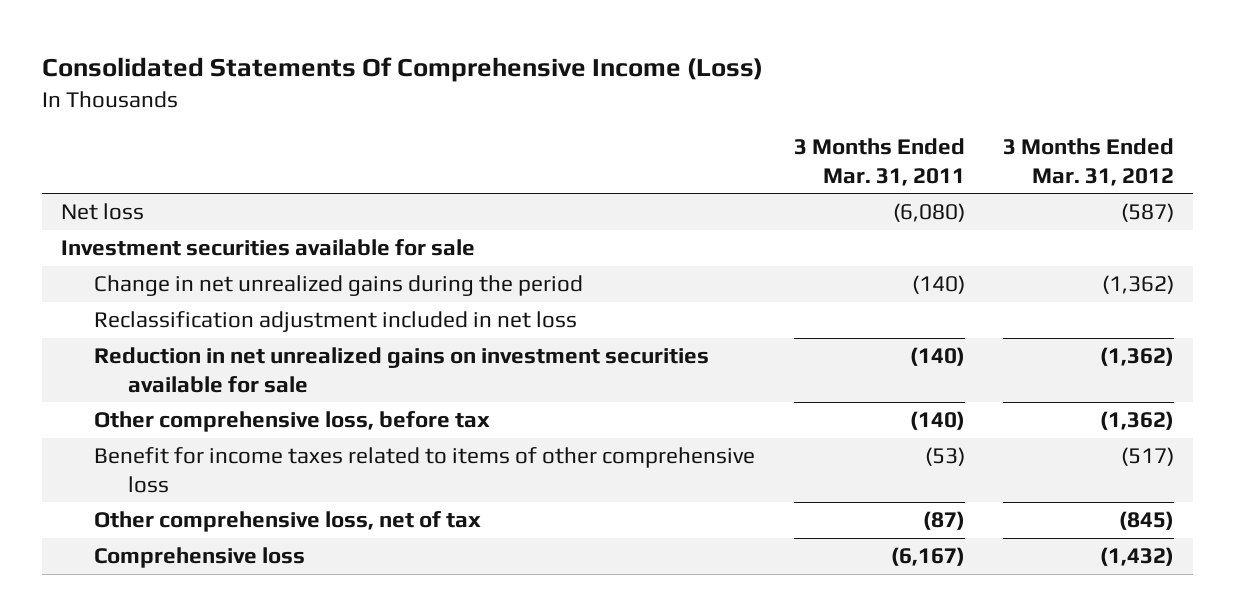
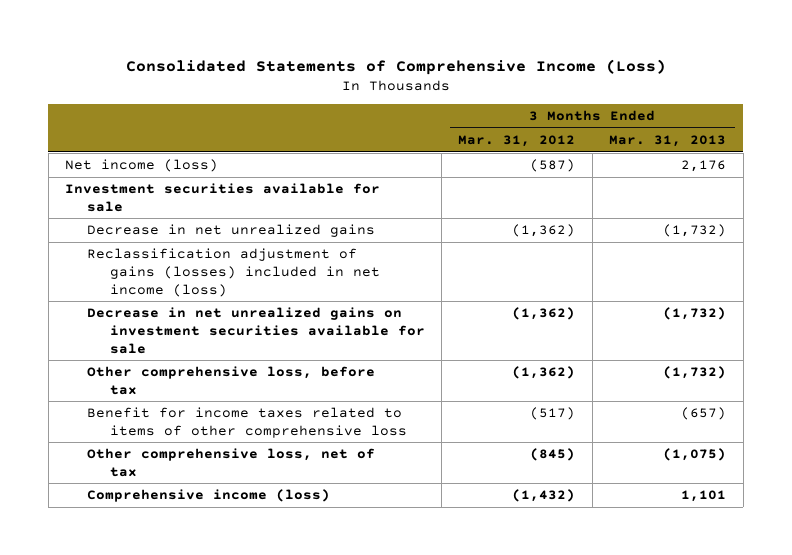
- Consolidated Statements Of Comprehensive Income (Loss)
+ Consolidated Statements of Comprehensive Income (Loss)
- | 3 Months Ended Mar. 31, 2011 | 3 Months Ended Mar. 31, 2012
+ | 3 Months Ended Mar. 31, 2012 | 3 Months Ended Mar. 31, 2013
- Net loss | (6,080) | (587)
+ Net income (loss) | (587) | 2,176
- Change in net unrealized gains during the period | (140) | (1,362)
- Reclassification adjustment included in net loss
- Reduction in net unrealized gains on investment securities available for sale | (140) | (1,362)
+ Decrease in net unrealized gains | (1,362) | (1,732)
+ Reclassification adjustment of gains (losses) included in net income (loss)
+ Decrease in net unrealized gains on investment securities available for sale | (1,362) | (1,732)
- Comprehensive loss | (6,167) | (1,432)
+ Comprehensive income (loss) | (1,432) | 1,101

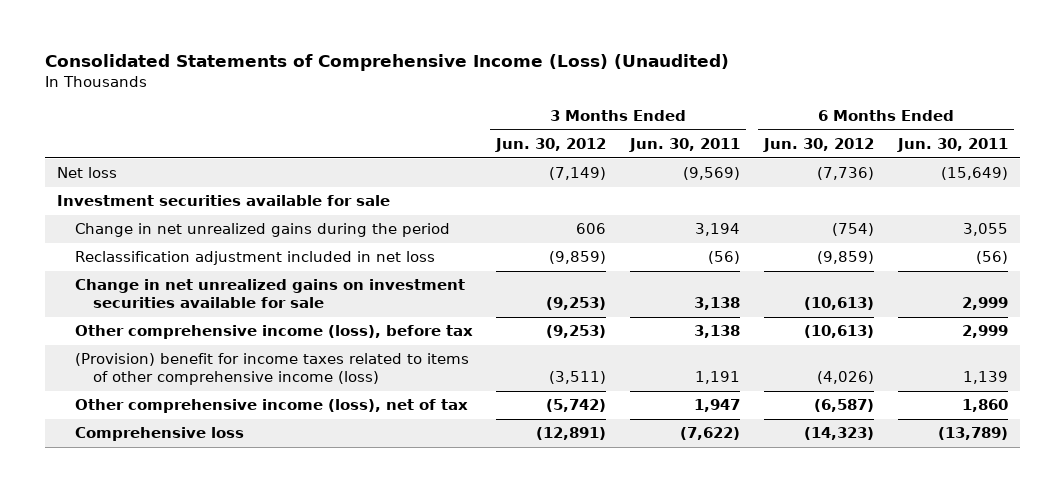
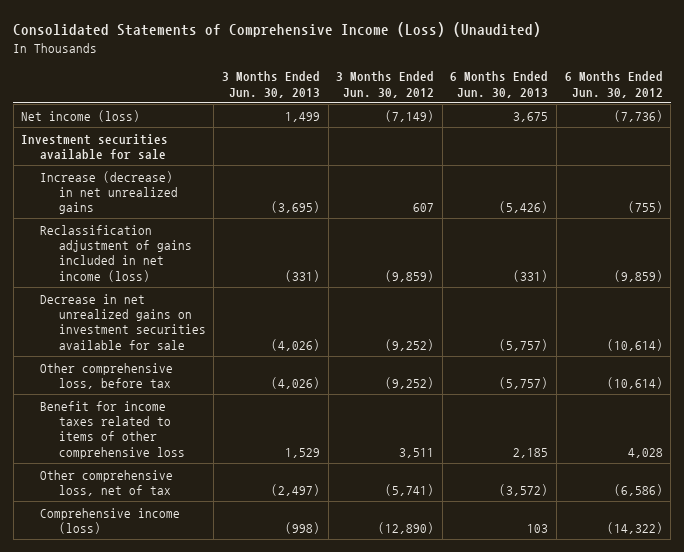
- | 3 Months Ended Jun. 30, 2012 | 3 Months Ended Jun. 30, 2011 | 6 Months Ended Jun. 30, 2012 | 6 Months Ended Jun. 30, 2011
+ | 3 Months Ended Jun. 30, 2013 | 3 Months Ended Jun. 30, 2012 | 6 Months Ended Jun. 30, 2013 | 6 Months Ended Jun. 30, 2012
- Net loss | (7,149) | (9,569) | (7,736) | (15,649)
+ Net income (loss) | 1,499 | (7,149) | 3,675 | (7,736)
- Change in net unrealized gains during the period | 606 | 3,194 | (754) | 3,055
- Reclassification adjustment included in net loss | (9,859) | (56) | (9,859) | (56)
- Change in net unrealized gains on investment securities available for sale | (9,253) | 3,138 | (10,613) | 2,999
- Other comprehensive income (loss), before tax | (9,253) | 3,138 | (10,613) | 2,999
- (Provision) benefit for income taxes related to items of other comprehensive income (loss) | (3,511) | 1,191 | (4,026) | 1,139
- Other comprehensive income (loss), net of tax | (5,742) | 1,947 | (6,587) | 1,860
- Comprehensive loss | (12,891) | (7,622) | (14,323) | (13,789)
+ Increase (decrease) in net unrealized gains | (3,695) | 607 | (5,426) | (755)
+ Reclassification adjustment of gains included in net income (loss) | (331) | (9,859) | (331) | (9,859)
+ Decrease in net unrealized gains on investment securities available for sale | (4,026) | (9,252) | (5,757) | (10,614)
+ Other comprehensive loss, before tax | (4,026) | (9,252) | (5,757) | (10,614)
+ Benefit for income taxes related to items of other comprehensive loss | 1,529 | 3,511 | 2,185 | 4,028
+ Other comprehensive loss, net of tax | (2,497) | (5,741) | (3,572) | (6,586)
+ Comprehensive income (loss) | (998) | (12,890) | 103 | (14,322)

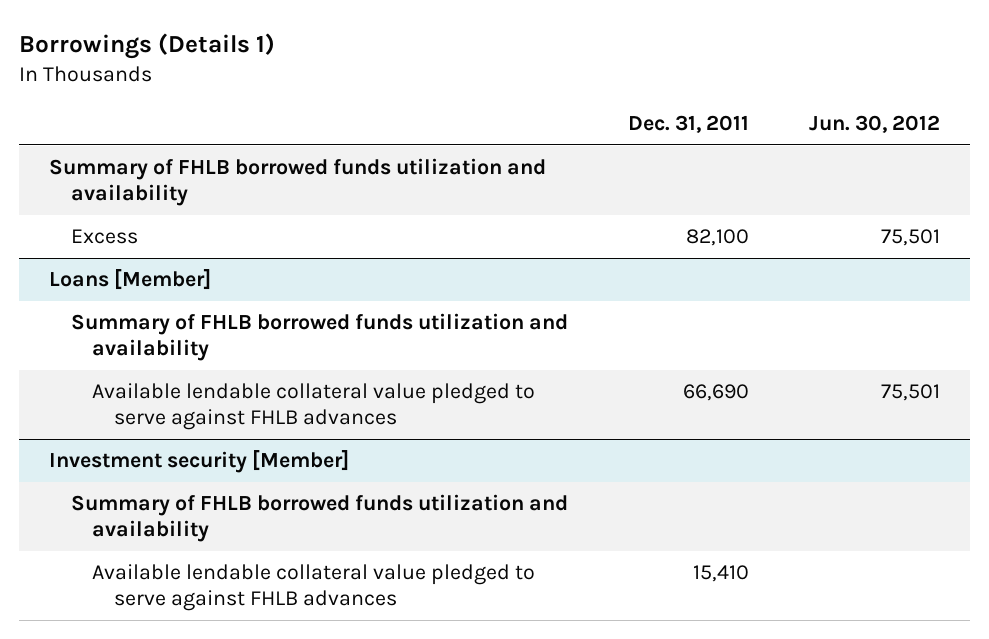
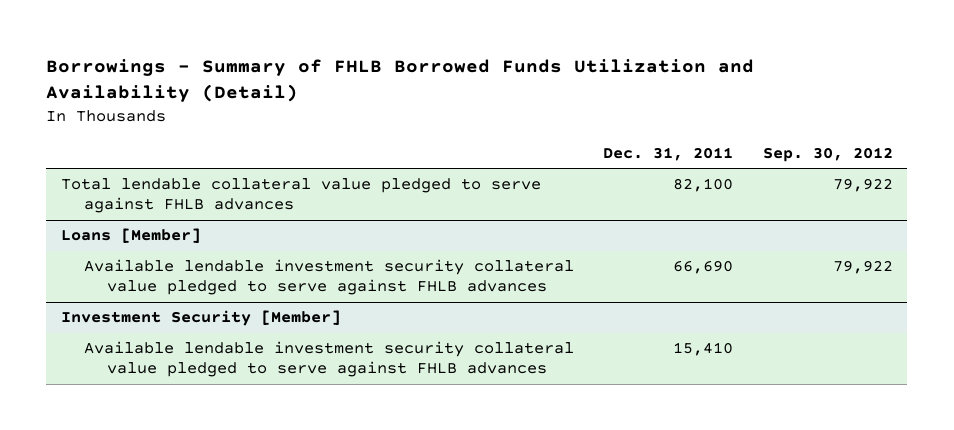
- Borrowings (Details 1)
+ Borrowings - Summary of FHLB Borrowed Funds Utilization and Availability (Detail)
- | Dec. 31, 2011 | Jun. 30, 2012
+ | Dec. 31, 2011 | Sep. 30, 2012
- Summary of FHLB borrowed funds utilization and availability
- Excess | 82,100 | 75,501
+ Total lendable collateral value pledged to serve against FHLB advances | 82,100 | 79,922
@ Loans [Member]
- Summary of FHLB borrowed funds utilization and availability
- Available lendable collateral value pledged to serve against FHLB advances | 66,690 | 75,501
- Investment security [Member]
- Summary of FHLB borrowed funds utilization and availability
- Available lendable collateral value pledged to serve against FHLB advances | 15,410 |
@ Loans [Member]
+ Available lendable investment security collateral value pledged to serve against FHLB advances | 66,690 | 79,922
+ Investment Security [Member]
+ Available lendable investment security collateral value pledged to serve against FHLB advances | 15,410 |

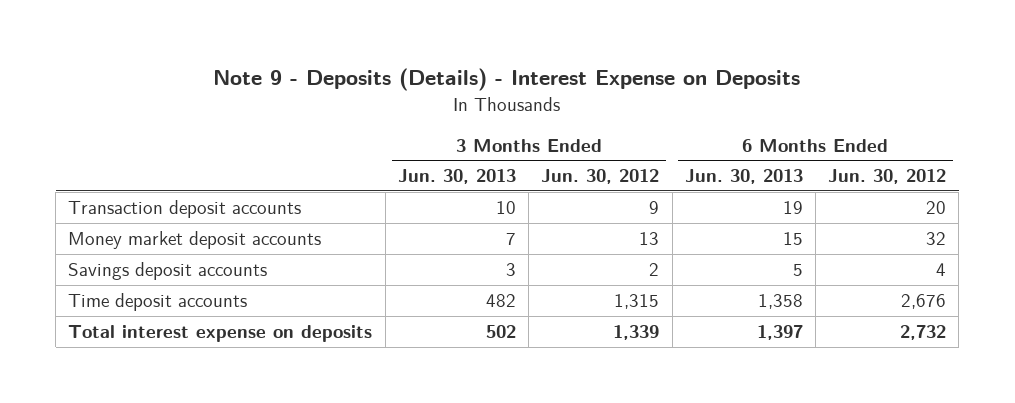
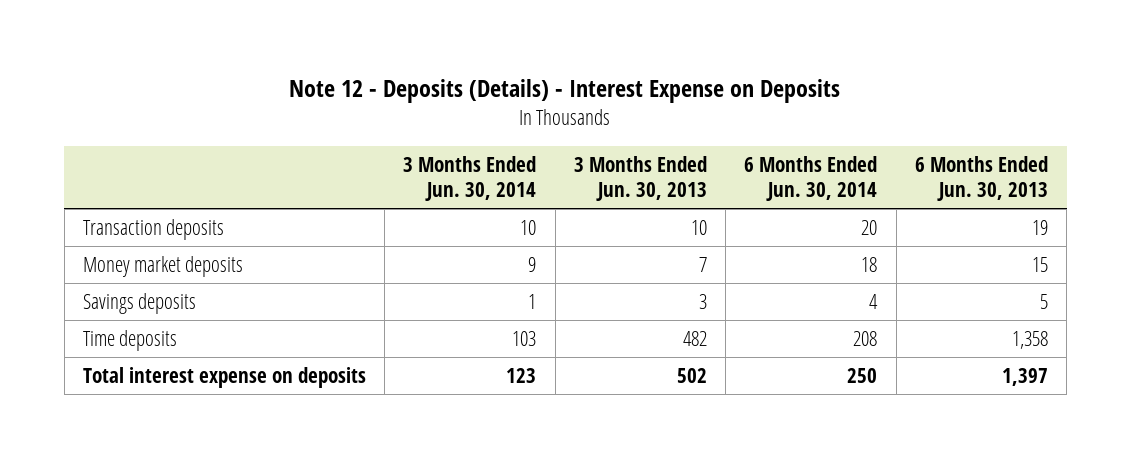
- Note 9 - Deposits (Details) - Interest Expense on Deposits
+ Note 12 - Deposits (Details) - Interest Expense on Deposits
- | 3 Months Ended Jun. 30, 2013 | 3 Months Ended Jun. 30, 2012 | 6 Months Ended Jun. 30, 2013 | 6 Months Ended Jun. 30, 2012
+ | 3 Months Ended Jun. 30, 2014 | 3 Months Ended Jun. 30, 2013 | 6 Months Ended Jun. 30, 2014 | 6 Months Ended Jun. 30, 2013
- Transaction deposit accounts | 10 | 9 | 19 | 20
- Money market deposit accounts | 7 | 13 | 15 | 32
- Savings deposit accounts | 3 | 2 | 5 | 4
- Time deposit accounts | 482 | 1,315 | 1,358 | 2,676
+ Transaction deposits | 10 | 10 | 20 | 19
+ Money market deposits | 9 | 7 | 18 | 15
+ Savings deposits | 1 | 3 | 4 | 5
+ Time deposits | 103 | 482 | 208 | 1,358

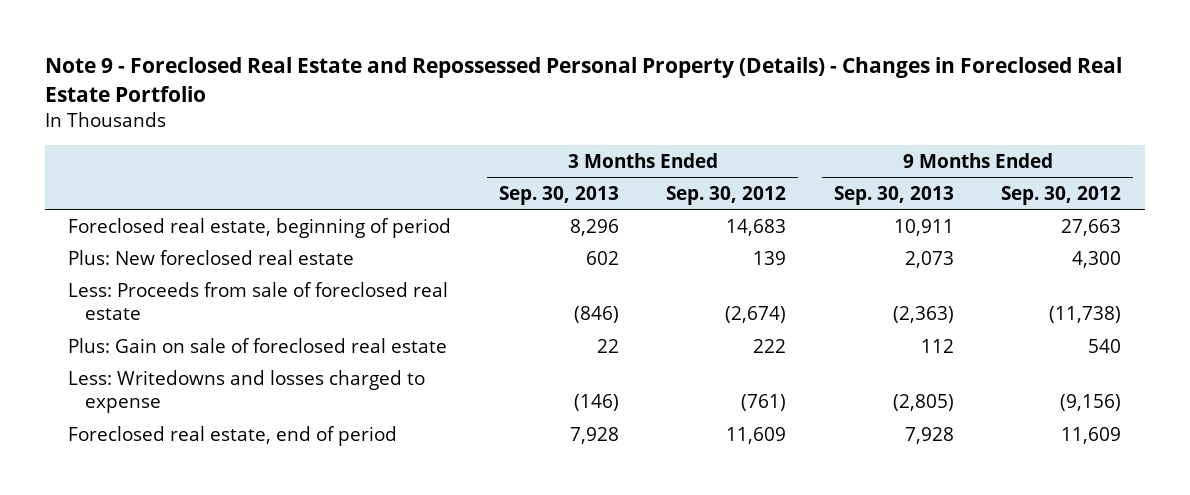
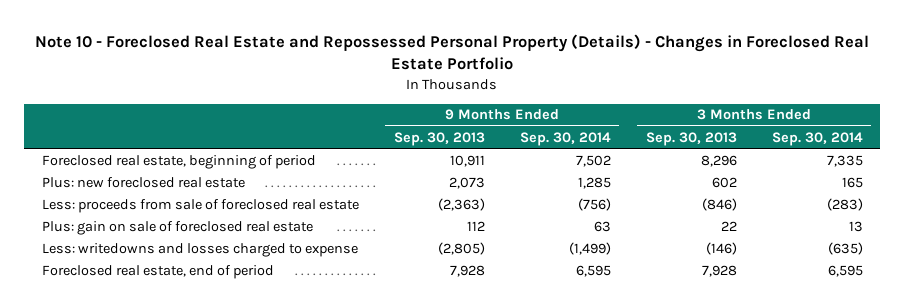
- Note 9 - Foreclosed Real Estate and Repossessed Personal Property (Details) - Changes in Foreclosed Real Estate Portfolio
+ Note 10 - Foreclosed Real Estate and Repossessed Personal Property (Details) - Changes in Foreclosed Real Estate Portfolio
- | 3 Months Ended Sep. 30, 2013 | 3 Months Ended Sep. 30, 2012 | 9 Months Ended Sep. 30, 2013 | 9 Months Ended Sep. 30, 2012
+ | 9 Months Ended Sep. 30, 2013 | 9 Months Ended Sep. 30, 2014 | 3 Months Ended Sep. 30, 2013 | 3 Months Ended Sep. 30, 2014
- Plus: New foreclosed real estate | 602 | 139 | 2,073 | 4,300
- Less: Proceeds from sale of foreclosed real estate | (846) | (2,674) | (2,363) | (11,738)
- Plus: Gain on sale of foreclosed real estate | 22 | 222 | 112 | 540
- Less: Writedowns and losses charged to expense | (146) | (761) | (2,805) | (9,156)
+ Plus: new foreclosed real estate | 2,073 | 1,285 | 602 | 165
+ Less: proceeds from sale of foreclosed real estate | (2,363) | (756) | (846) | (283)
+ Plus: gain on sale of foreclosed real estate | 112 | 63 | 22 | 13
+ Less: writedowns and losses charged to expense | (2,805) | (1,499) | (146) | (635)

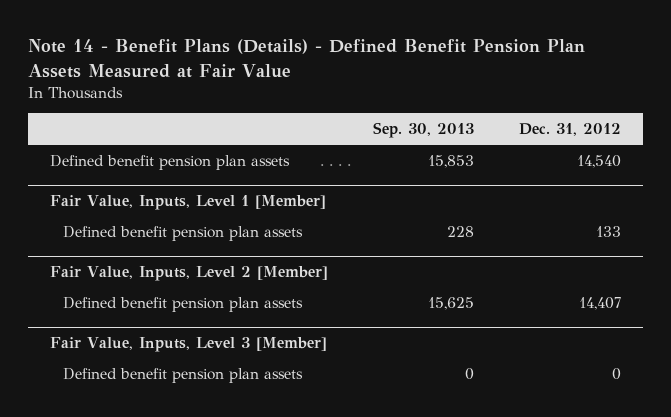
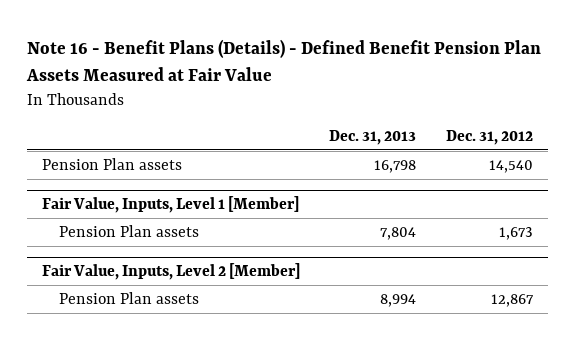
- Note 14 - Benefit Plans (Details) - Defined Benefit Pension Plan Assets Measured at Fair Value
+ Note 16 - Benefit Plans (Details) - Defined Benefit Pension Plan Assets Measured at Fair Value
- | Sep. 30, 2013 | Dec. 31, 2012
+ | Dec. 31, 2013 | Dec. 31, 2012
- Defined benefit pension plan assets | 15,853 | 14,540
+ Pension Plan assets | 16,798 | 14,540
@ Fair Value, Inputs, Level 1 [Member]
- Defined benefit pension plan assets | 228 | 133
+ Pension Plan assets | 7,804 | 1,673
@ Fair Value, Inputs, Level 2 [Member]
- Defined benefit pension plan assets | 15,625 | 14,407
- Fair Value, Inputs, Level 3 [Member]
- Defined benefit pension plan assets | 0 | 0
@ Fair Value, Inputs, Level 2 [Member]
+ Pension Plan assets | 8,994 | 12,867

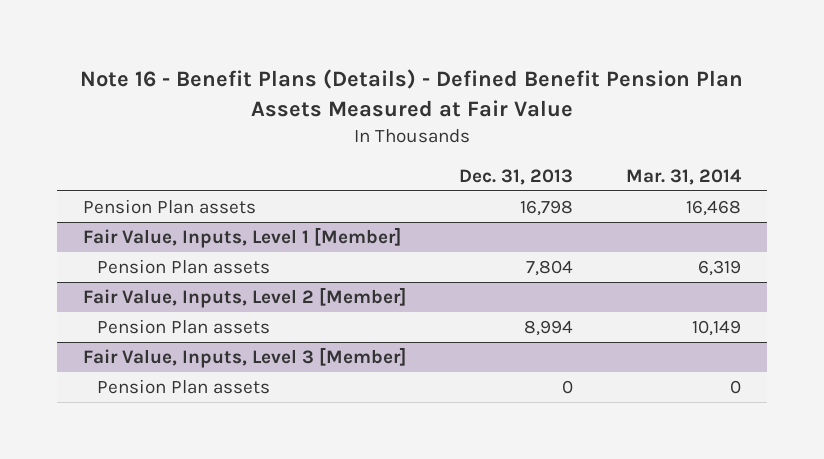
- | Dec. 31, 2013 | Dec. 31, 2012
+ | Dec. 31, 2013 | Mar. 31, 2014
+ Fair Value, Inputs, Level 3 [Member]
+ Pension Plan assets | 0 | 0

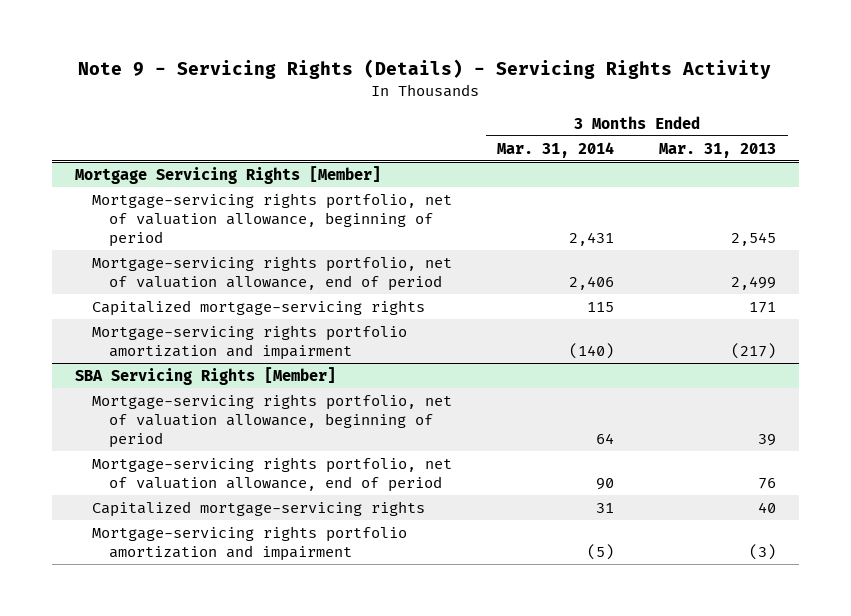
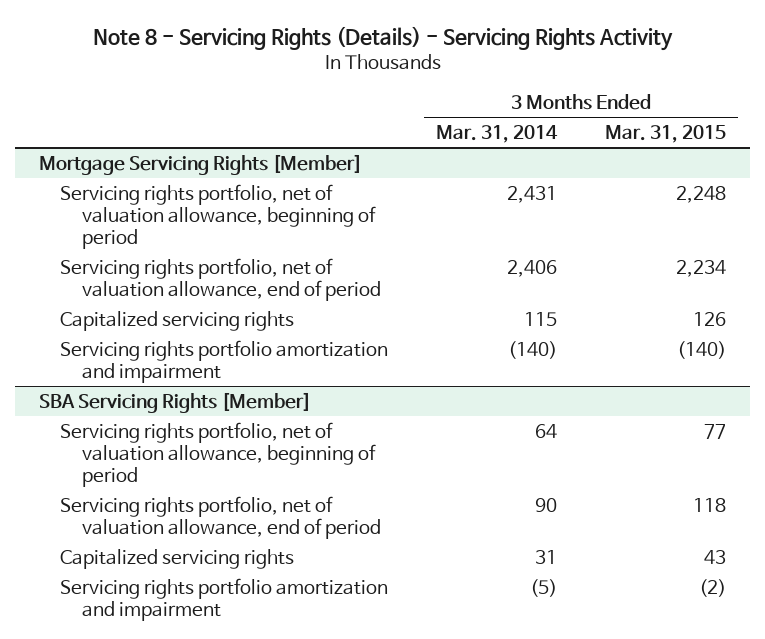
- Note 9 - Servicing Rights (Details) - Servicing Rights Activity
+ Note 8 - Servicing Rights (Details) - Servicing Rights Activity
- | 3 Months Ended Mar. 31, 2014 | 3 Months Ended Mar. 31, 2013
+ | 3 Months Ended Mar. 31, 2014 | 3 Months Ended Mar. 31, 2015
@ Mortgage Servicing Rights [Member]
- Mortgage-servicing rights portfolio, net of valuation allowance, beginning of period | 2,431 | 2,545
- Mortgage-servicing rights portfolio, net of valuation allowance, end of period | 2,406 | 2,499
- Capitalized mortgage-servicing rights | 115 | 171
- Mortgage-servicing rights portfolio amortization and impairment | (140) | (217)
+ Servicing rights portfolio, net of valuation allowance, beginning of period | 2,431 | 2,248
+ Servicing rights portfolio, net of valuation allowance, end of period | 2,406 | 2,234
+ Capitalized servicing rights | 115 | 126
+ Servicing rights portfolio amortization and impairment | (140) | (140)
@ SBA Servicing Rights [Member]
- Mortgage-servicing rights portfolio, net of valuation allowance, beginning of period | 64 | 39
- Mortgage-servicing rights portfolio, net of valuation allowance, end of period | 90 | 76
- Capitalized mortgage-servicing rights | 31 | 40
- Mortgage-servicing rights portfolio amortization and impairment | (5) | (3)
+ Servicing rights portfolio, net of valuation allowance, beginning of period | 64 | 77
+ Servicing rights portfolio, net of valuation allowance, end of period | 90 | 118
+ Capitalized servicing rights | 31 | 43
+ Servicing rights portfolio amortization and impairment | (5) | (2)

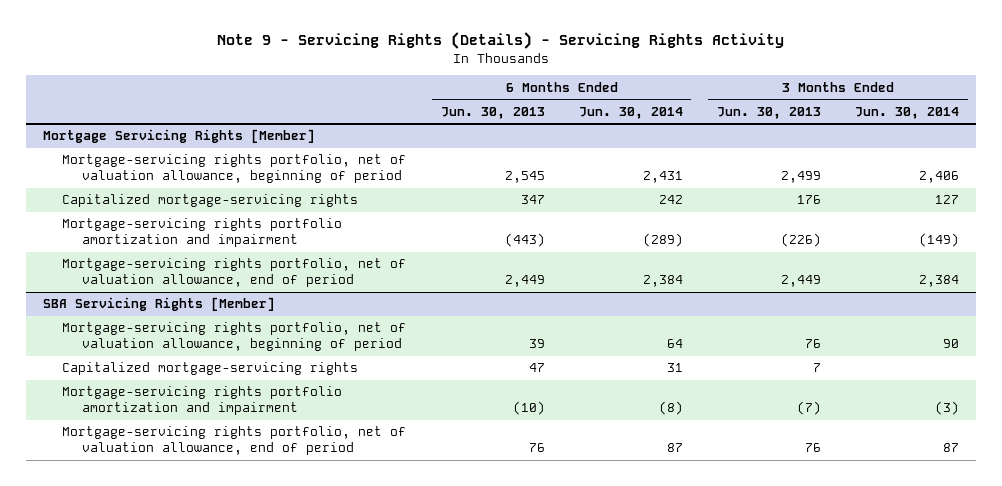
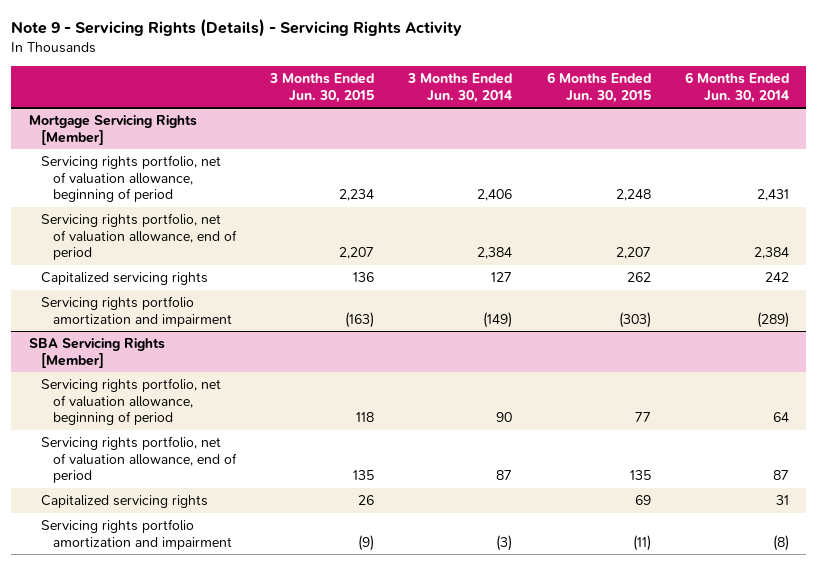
- | 6 Months Ended Jun. 30, 2013 | 6 Months Ended Jun. 30, 2014 | 3 Months Ended Jun. 30, 2013 | 3 Months Ended Jun. 30, 2014
+ | 3 Months Ended Jun. 30, 2015 | 3 Months Ended Jun. 30, 2014 | 6 Months Ended Jun. 30, 2015 | 6 Months Ended Jun. 30, 2014
@ Mortgage Servicing Rights [Member]
- Mortgage-servicing rights portfolio, net of valuation allowance, beginning of period | 2,545 | 2,431 | 2,499 | 2,406
- Capitalized mortgage-servicing rights | 347 | 242 | 176 | 127
- Mortgage-servicing rights portfolio amortization and impairment | (443) | (289) | (226) | (149)
- Mortgage-servicing rights portfolio, net of valuation allowance, end of period | 2,449 | 2,384 | 2,449 | 2,384
+ Servicing rights portfolio, net of valuation allowance, beginning of period | 2,234 | 2,406 | 2,248 | 2,431
+ Servicing rights portfolio, net of valuation allowance, end of period | 2,207 | 2,384 | 2,207 | 2,384
+ Capitalized servicing rights | 136 | 127 | 262 | 242
+ Servicing rights portfolio amortization and impairment | (163) | (149) | (303) | (289)
@ SBA Servicing Rights [Member]
- Mortgage-servicing rights portfolio, net of valuation allowance, beginning of period | 39 | 64 | 76 | 90
- Capitalized mortgage-servicing rights | 47 | 31 | 7 |
- Mortgage-servicing rights portfolio amortization and impairment | (10) | (8) | (7) | (3)
- Mortgage-servicing rights portfolio, net of valuation allowance, end of period | 76 | 87 | 76 | 87
+ Servicing rights portfolio, net of valuation allowance, beginning of period | 118 | 90 | 77 | 64
+ Servicing rights portfolio, net of valuation allowance, end of period | 135 | 87 | 135 | 87
+ Capitalized servicing rights | 26 | | 69 | 31
+ Servicing rights portfolio amortization and impairment | (9) | (3) | (11) | (8)

